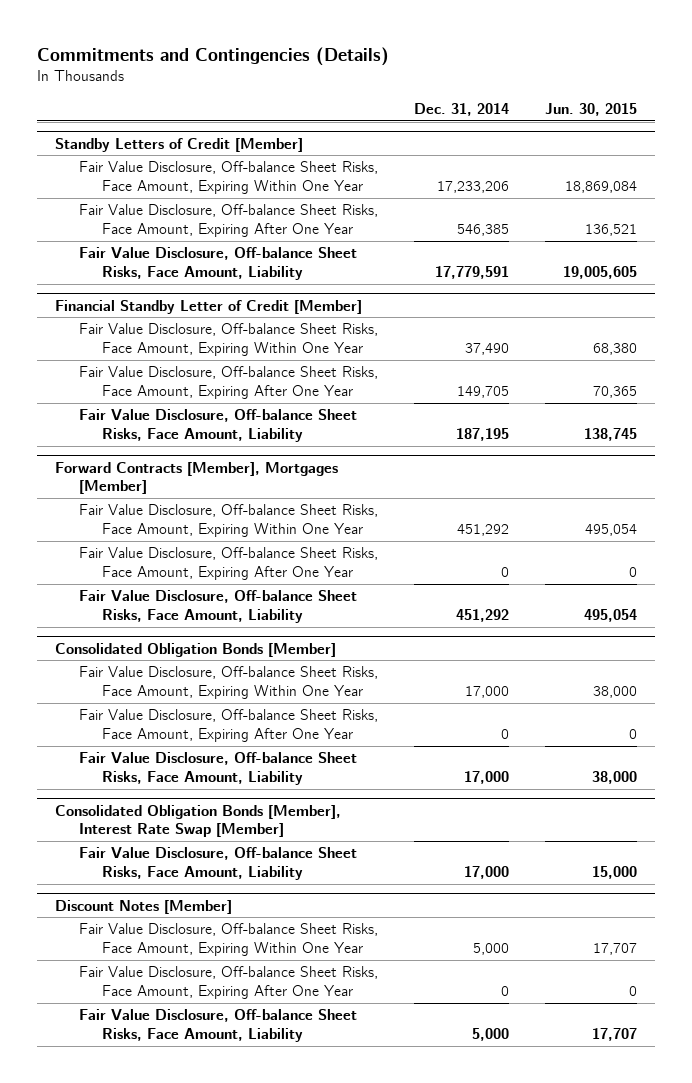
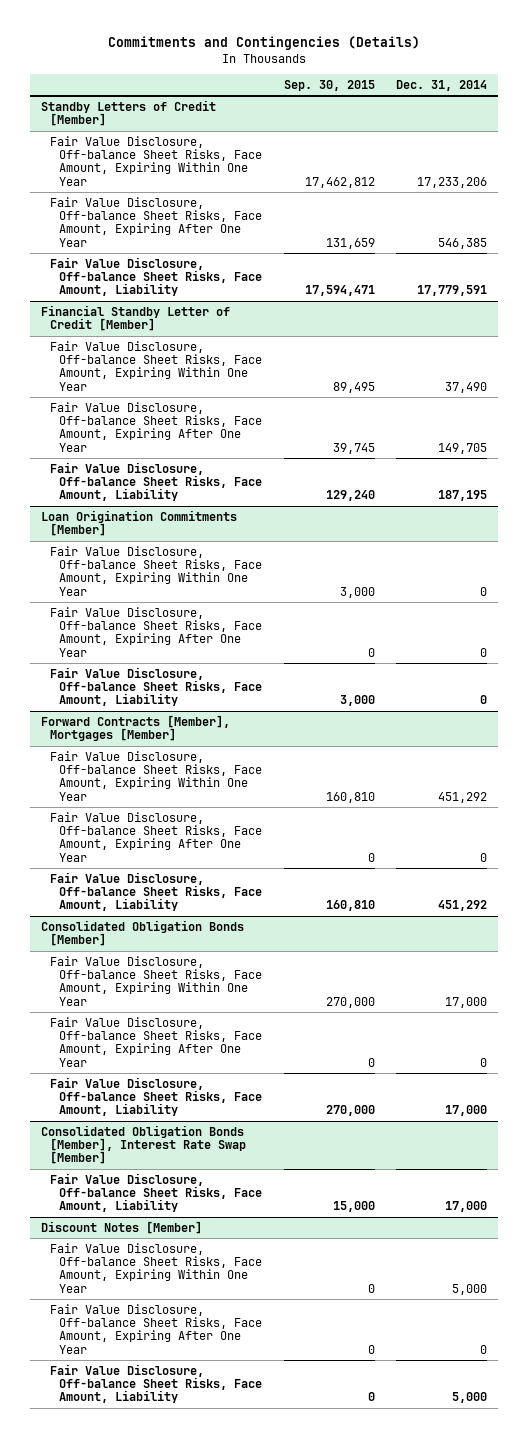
- | Dec. 31, 2014 | Jun. 30, 2015
+ | Sep. 30, 2015 | Dec. 31, 2014
+ Loan Origination Commitments [Member]
+ Fair Value Disclosure, Off-balance Sheet Risks, Face Amount, Expiring Within One Year | 3,000 | 0
+ Fair Value Disclosure, Off-balance Sheet Risks, Face Amount, Expiring After One Year | 0 | 0
+ Fair Value Disclosure, Off-balance Sheet Risks, Face Amount, Liability | 3,000 | 0

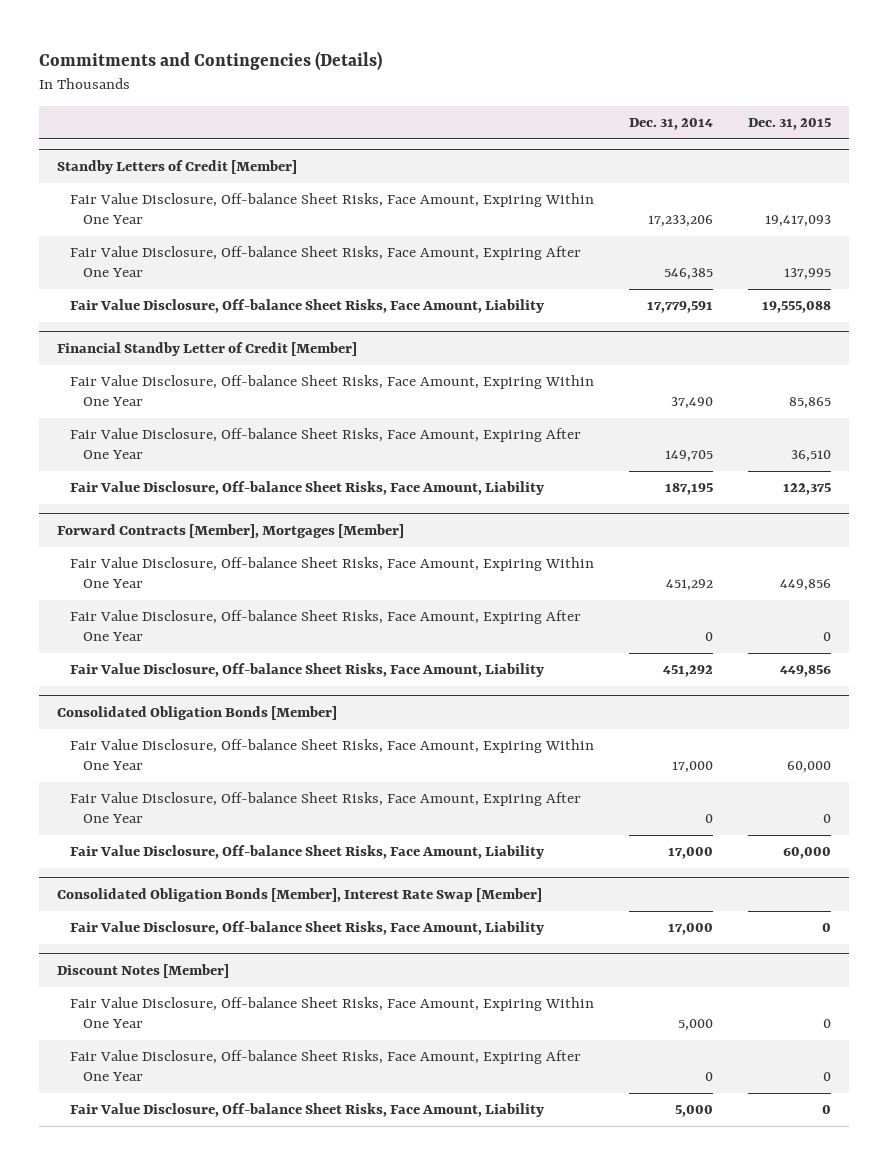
- | Sep. 30, 2015 | Dec. 31, 2014
+ | Dec. 31, 2014 | Dec. 31, 2015
- Loan Origination Commitments [Member]
- Fair Value Disclosure, Off-balance Sheet Risks, Face Amount, Expiring Within One Year | 3,000 | 0
- Fair Value Disclosure, Off-balance Sheet Risks, Face Amount, Expiring After One Year | 0 | 0
- Fair Value Disclosure, Off-balance Sheet Risks, Face Amount, Liability | 3,000 | 0

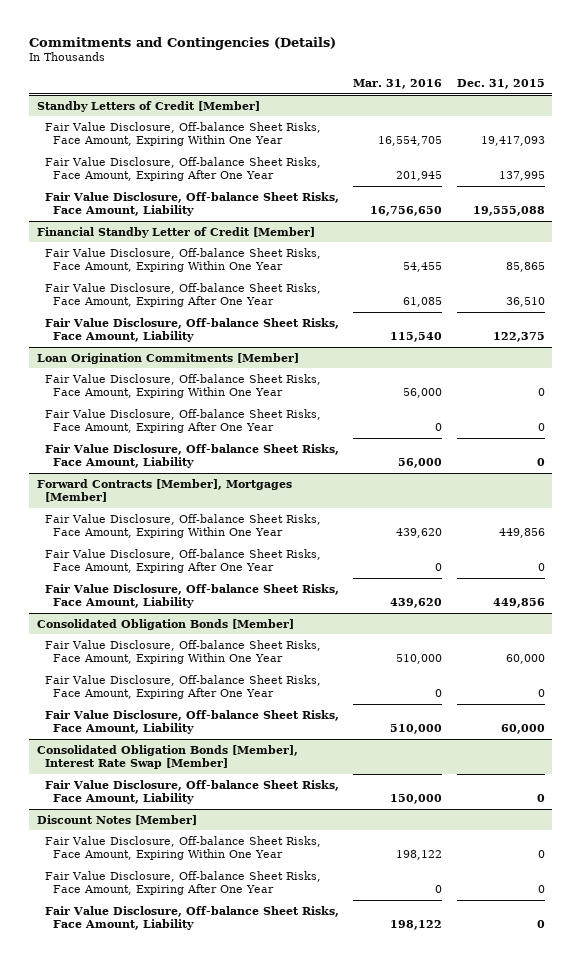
- | Dec. 31, 2014 | Dec. 31, 2015
+ | Mar. 31, 2016 | Dec. 31, 2015
+ Loan Origination Commitments [Member]
+ Fair Value Disclosure, Off-balance Sheet Risks, Face Amount, Expiring Within One Year | 56,000 | 0
+ Fair Value Disclosure, Off-balance Sheet Risks, Face Amount, Expiring After One Year | 0 | 0
+ Fair Value Disclosure, Off-balance Sheet Risks, Face Amount, Liability | 56,000 | 0

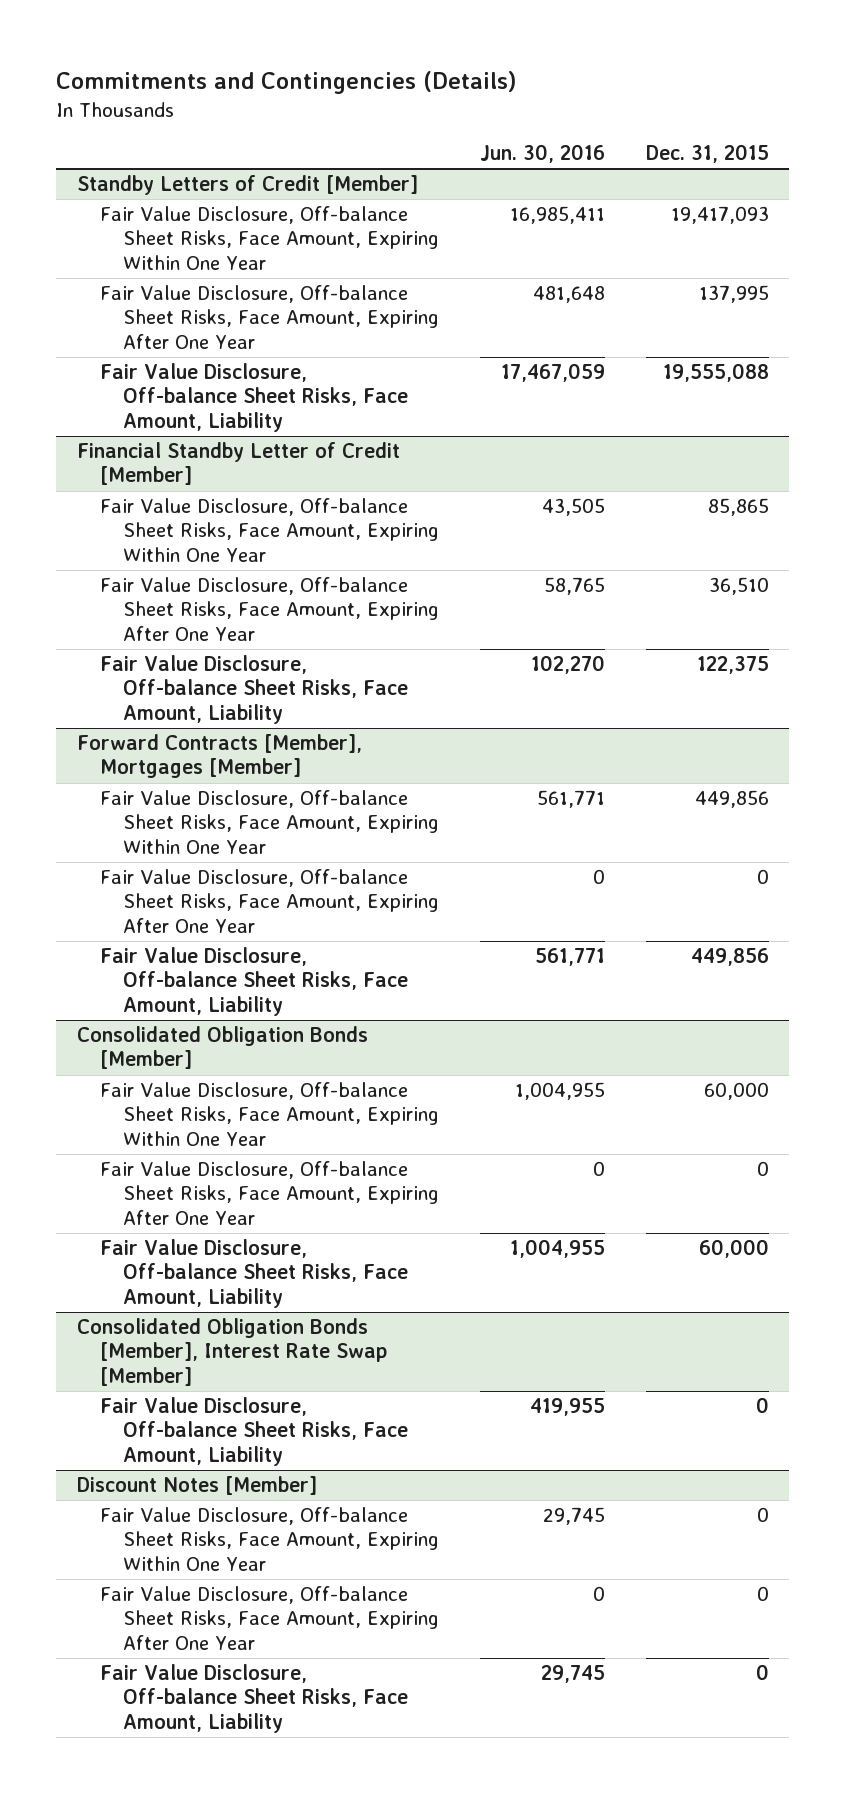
- | Mar. 31, 2016 | Dec. 31, 2015
+ | Jun. 30, 2016 | Dec. 31, 2015
- Loan Origination Commitments [Member]
- Fair Value Disclosure, Off-balance Sheet Risks, Face Amount, Expiring Within One Year | 56,000 | 0
- Fair Value Disclosure, Off-balance Sheet Risks, Face Amount, Expiring After One Year | 0 | 0
- Fair Value Disclosure, Off-balance Sheet Risks, Face Amount, Liability | 56,000 | 0

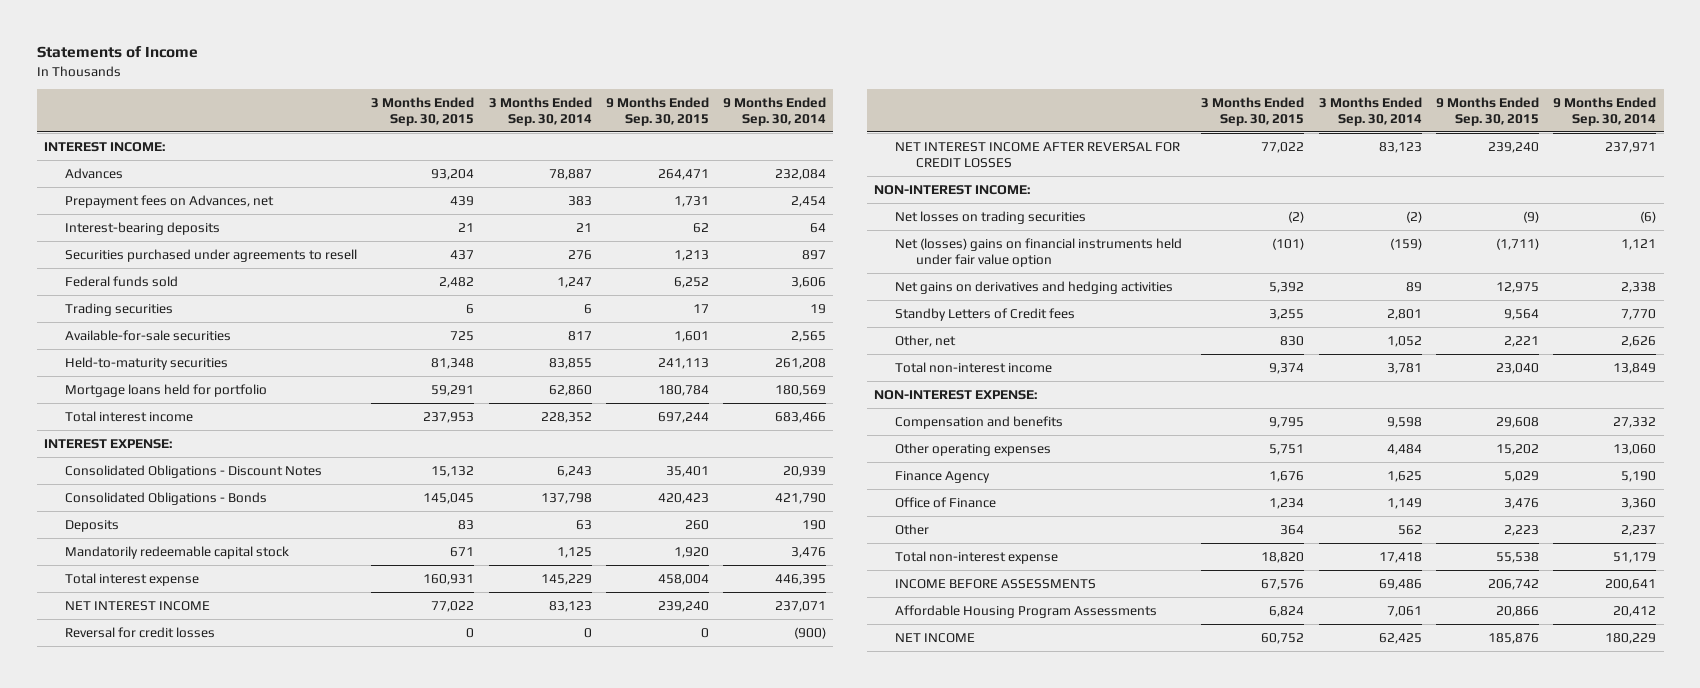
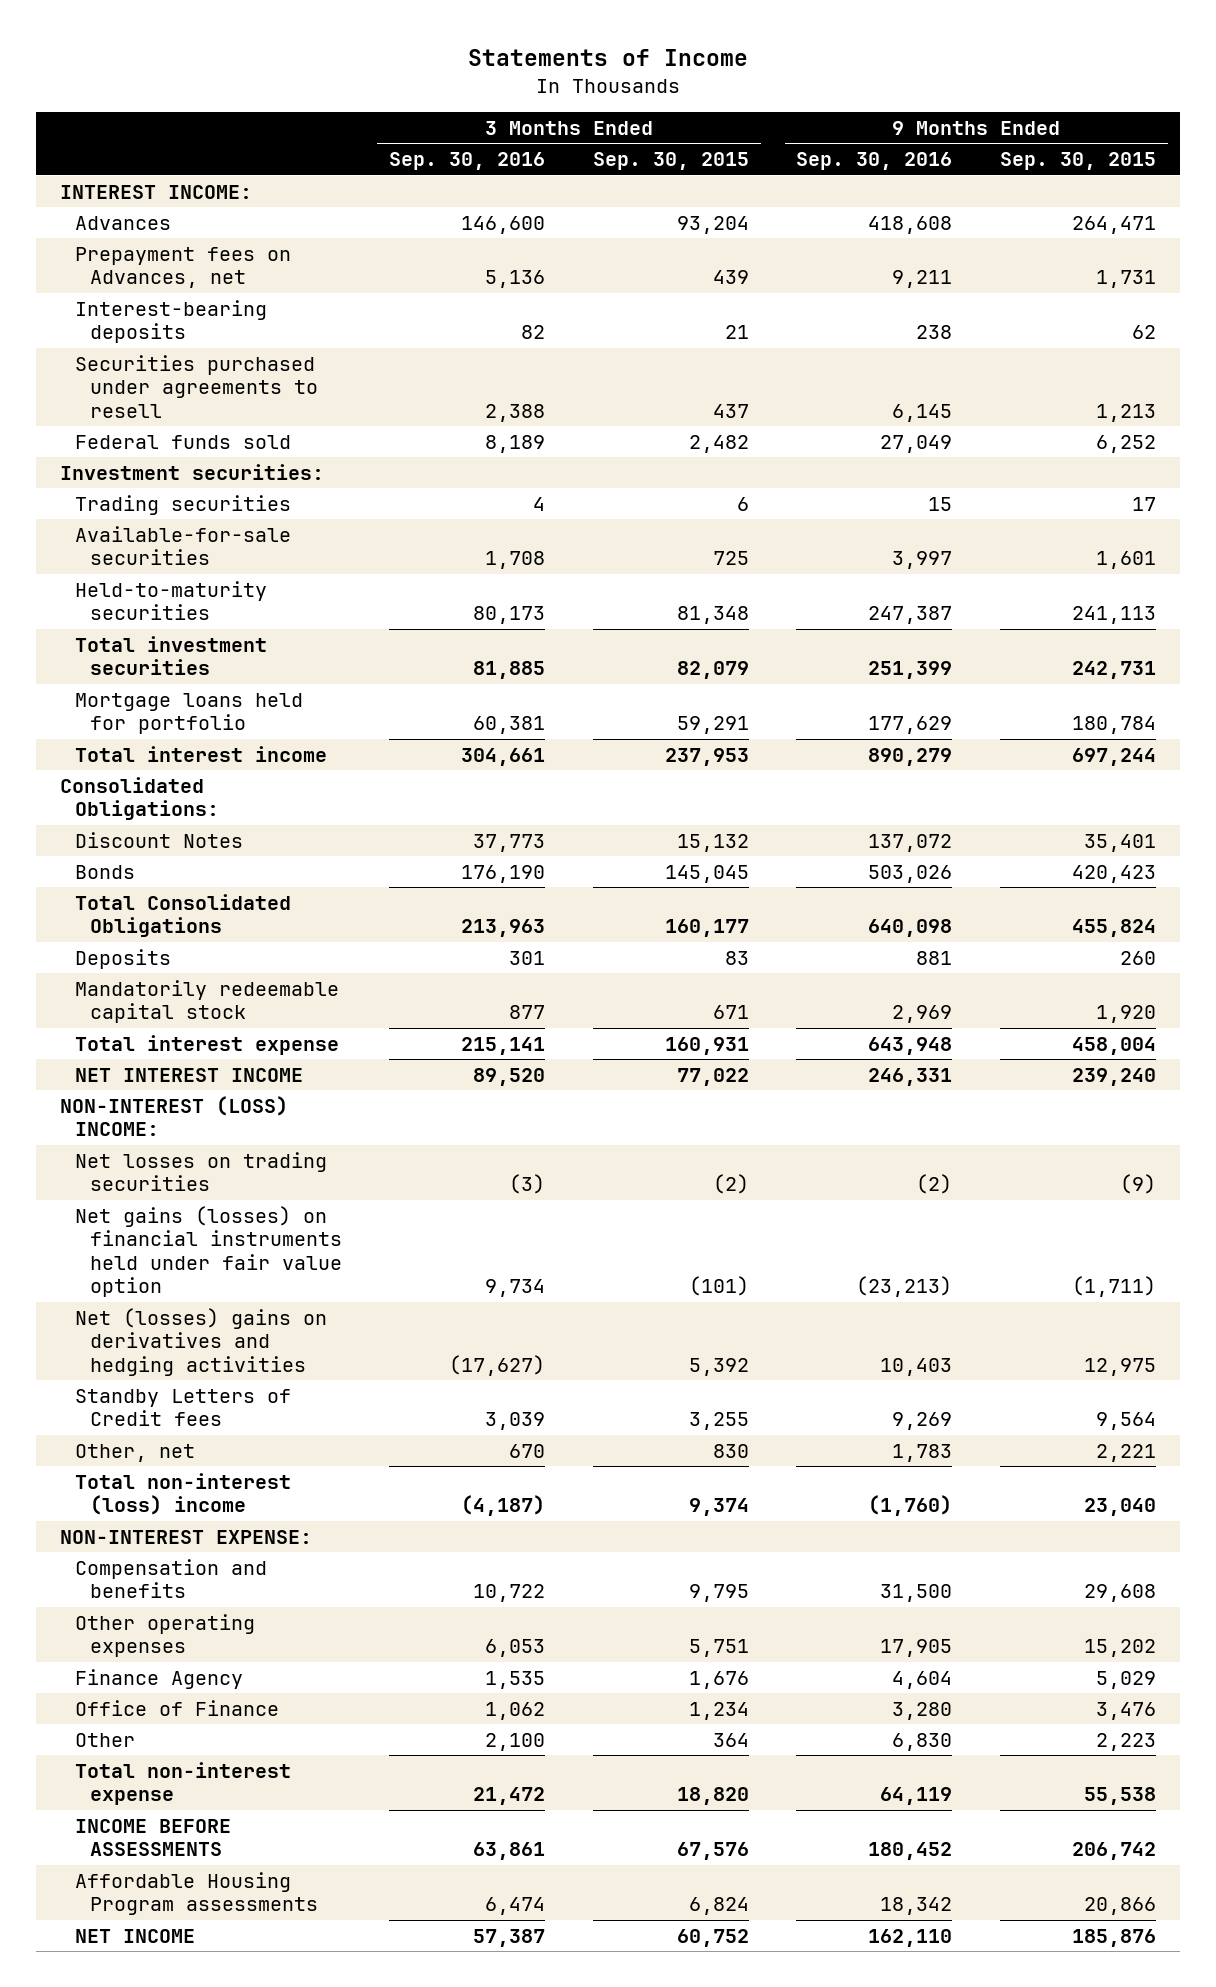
- | 3 Months Ended Sep. 30, 2015 | 3 Months Ended Sep. 30, 2014 | 9 Months Ended Sep. 30, 2015 | 9 Months Ended Sep. 30, 2014
+ | 3 Months Ended Sep. 30, 2016 | 3 Months Ended Sep. 30, 2015 | 9 Months Ended Sep. 30, 2016 | 9 Months Ended Sep. 30, 2015
+ Investment securities:
+ Total investment securities | 81,885 | 82,079 | 251,399 | 242,731
- INTEREST EXPENSE:
- Consolidated Obligations - Discount Notes | 15,132 | 6,243 | 35,401 | 20,939
- Consolidated Obligations - Bonds | 145,045 | 137,798 | 420,423 | 421,790
+ Consolidated Obligations:
+ Discount Notes | 37,773 | 15,132 | 137,072 | 35,401
+ Bonds | 176,190 | 145,045 | 503,026 | 420,423
+ Total Consolidated Obligations | 213,963 | 160,177 | 640,098 | 455,824
- Reversal for credit losses | 0 | 0 | 0 | (900)
- NET INTEREST INCOME AFTER REVERSAL FOR CREDIT LOSSES | 77,022 | 83,123 | 239,240 | 237,971
- NON-INTEREST INCOME:
+ NON-INTEREST (LOSS) INCOME:
- Net (losses) gains on financial instruments held under fair value option | (101) | (159) | (1,711) | 1,121
- Net gains on derivatives and hedging activities | 5,392 | 89 | 12,975 | 2,338
+ Net gains (losses) on financial instruments held under fair value option | 9,734 | (101) | (23,213) | (1,711)
+ Net (losses) gains on derivatives and hedging activities | (17,627) | 5,392 | 10,403 | 12,975
- Total non-interest income | 9,374 | 3,781 | 23,040 | 13,849
+ Total non-interest (loss) income | (4,187) | 9,374 | (1,760) | 23,040
- Affordable Housing Program Assessments | 6,824 | 7,061 | 20,866 | 20,412
+ Affordable Housing Program assessments | 6,474 | 6,824 | 18,342 | 20,866

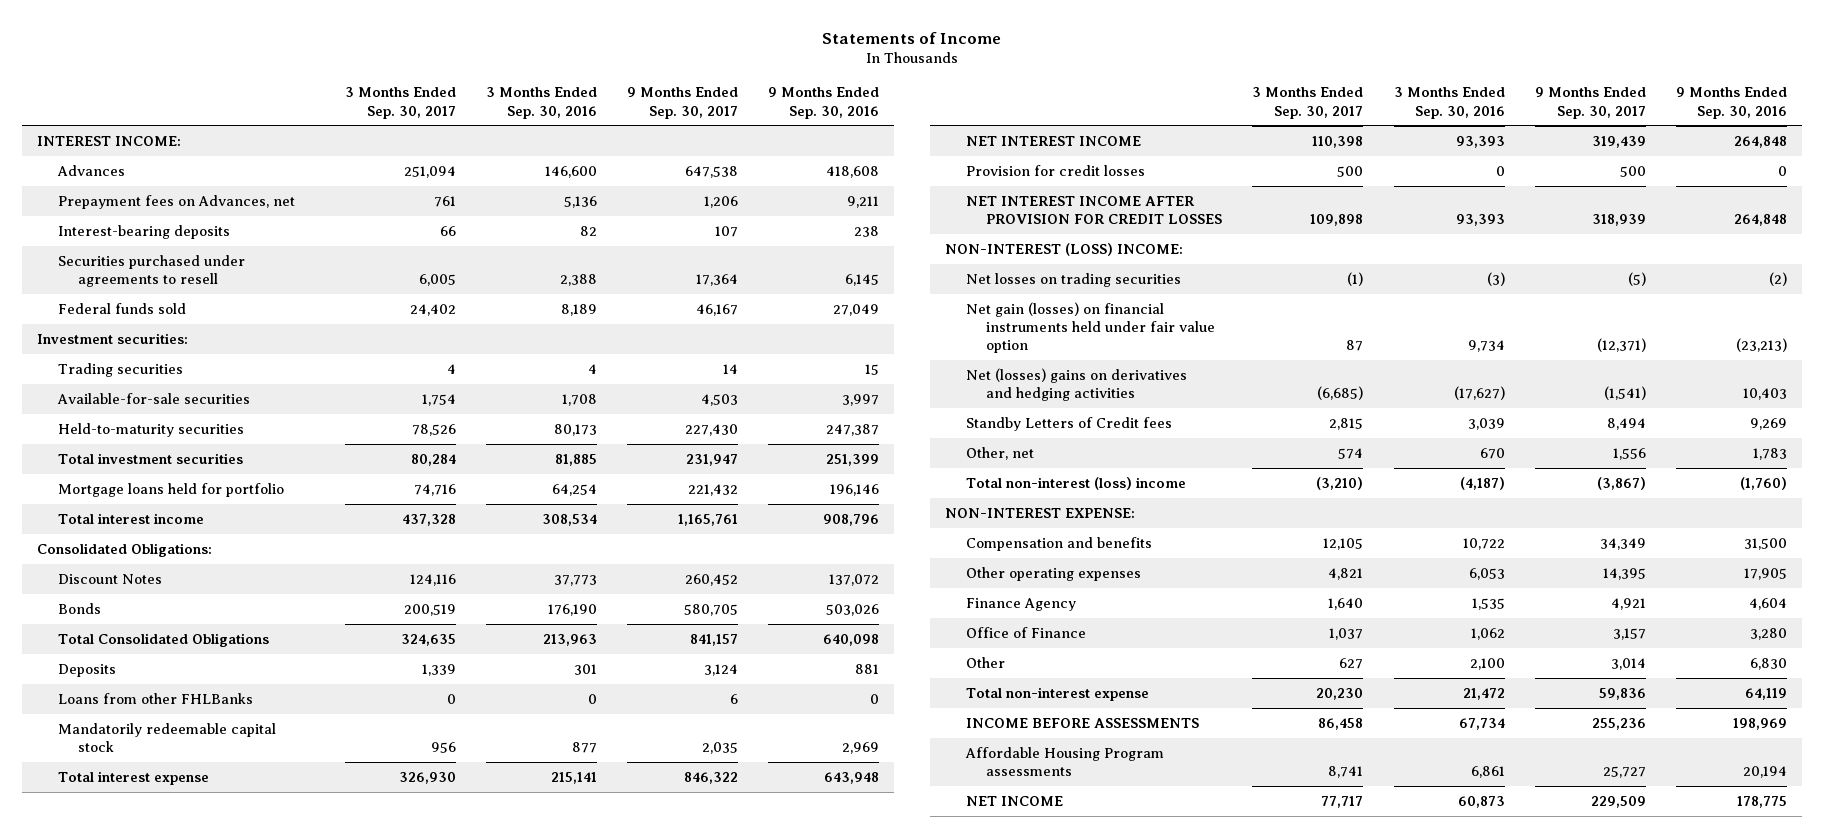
- | 3 Months Ended Sep. 30, 2016 | 3 Months Ended Sep. 30, 2015 | 9 Months Ended Sep. 30, 2016 | 9 Months Ended Sep. 30, 2015
+ | 3 Months Ended Sep. 30, 2017 | 3 Months Ended Sep. 30, 2016 | 9 Months Ended Sep. 30, 2017 | 9 Months Ended Sep. 30, 2016
- Mortgage loans held for portfolio | 60,381 | 59,291 | 177,629 | 180,784
- Total interest income | 304,661 | 237,953 | 890,279 | 697,244
+ Mortgage loans held for portfolio | 74,716 | 64,254 | 221,432 | 196,146
+ Total interest income | 437,328 | 308,534 | 1,165,761 | 908,796
+ Loans from other FHLBanks | 0 | 0 | 6 | 0
- NET INTEREST INCOME | 89,520 | 77,022 | 246,331 | 239,240
+ NET INTEREST INCOME | 110,398 | 93,393 | 319,439 | 264,848
+ Provision for credit losses | 500 | 0 | 500 | 0
+ NET INTEREST INCOME AFTER PROVISION FOR CREDIT LOSSES | 109,898 | 93,393 | 318,939 | 264,848
- Net gains (losses) on financial instruments held under fair value option | 9,734 | (101) | (23,213) | (1,711)
+ Net gain (losses) on financial instruments held under fair value option | 87 | 9,734 | (12,371) | (23,213)
- INCOME BEFORE ASSESSMENTS | 63,861 | 67,576 | 180,452 | 206,742
- Affordable Housing Program assessments | 6,474 | 6,824 | 18,342 | 20,866
- NET INCOME | 57,387 | 60,752 | 162,110 | 185,876
+ INCOME BEFORE ASSESSMENTS | 86,458 | 67,734 | 255,236 | 198,969
+ Affordable Housing Program assessments | 8,741 | 6,861 | 25,727 | 20,194
+ NET INCOME | 77,717 | 60,873 | 229,509 | 178,775

